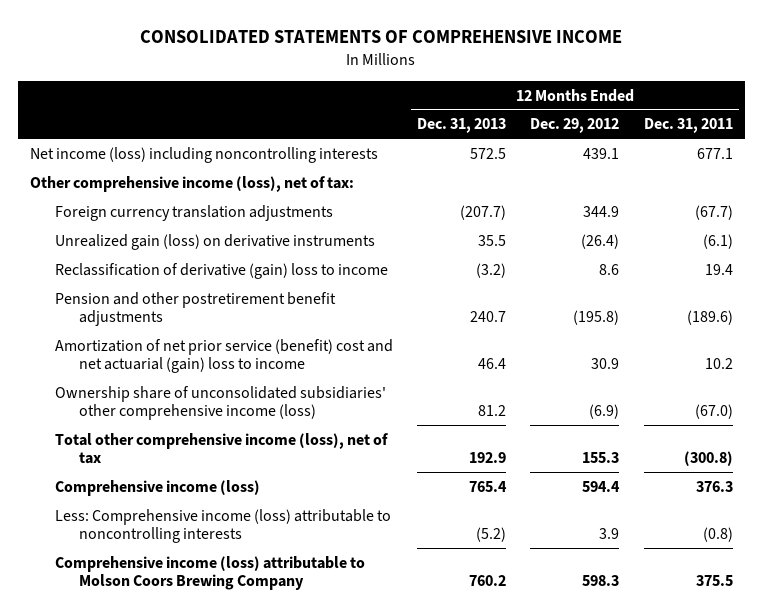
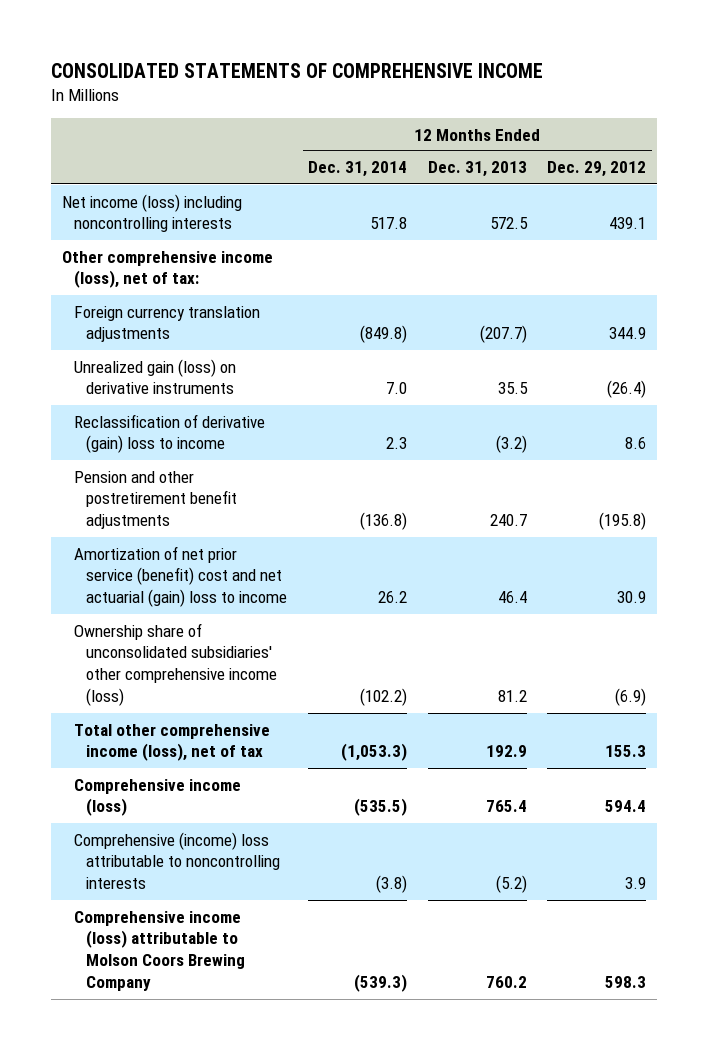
- | 12 Months Ended Dec. 31, 2013 | 12 Months Ended Dec. 29, 2012 | 12 Months Ended Dec. 31, 2011
+ | 12 Months Ended Dec. 31, 2014 | 12 Months Ended Dec. 31, 2013 | 12 Months Ended Dec. 29, 2012
- Less: Comprehensive income (loss) attributable to noncontrolling interests | (5.2) | 3.9 | (0.8)
+ Comprehensive (income) loss attributable to noncontrolling interests | (3.8) | (5.2) | 3.9

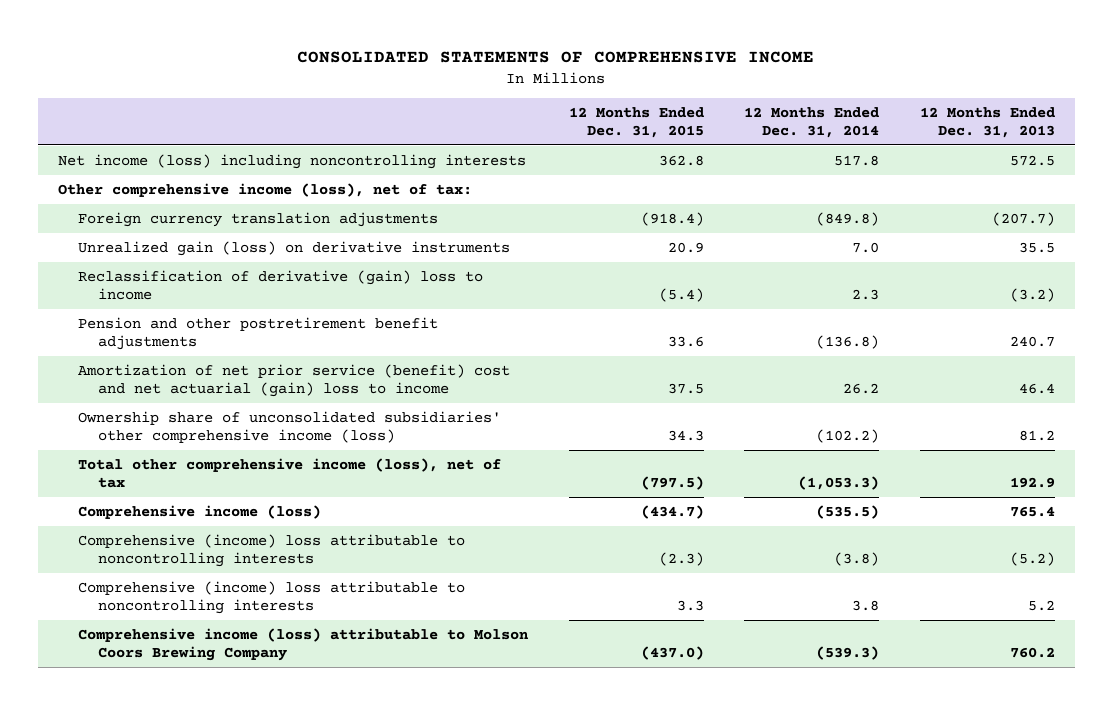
- | 12 Months Ended Dec. 31, 2014 | 12 Months Ended Dec. 31, 2013 | 12 Months Ended Dec. 29, 2012
+ | 12 Months Ended Dec. 31, 2015 | 12 Months Ended Dec. 31, 2014 | 12 Months Ended Dec. 31, 2013
+ Comprehensive (income) loss attributable to noncontrolling interests | 3.3 | 3.8 | 5.2

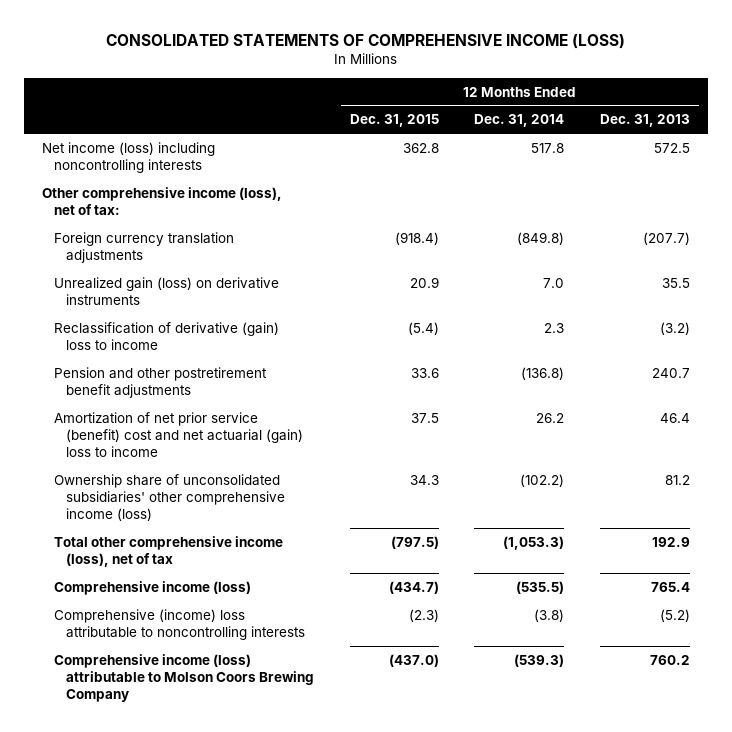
- CONSOLIDATED STATEMENTS OF COMPREHENSIVE INCOME
+ CONSOLIDATED STATEMENTS OF COMPREHENSIVE INCOME (LOSS)
- Comprehensive (income) loss attributable to noncontrolling interests | 3.3 | 3.8 | 5.2

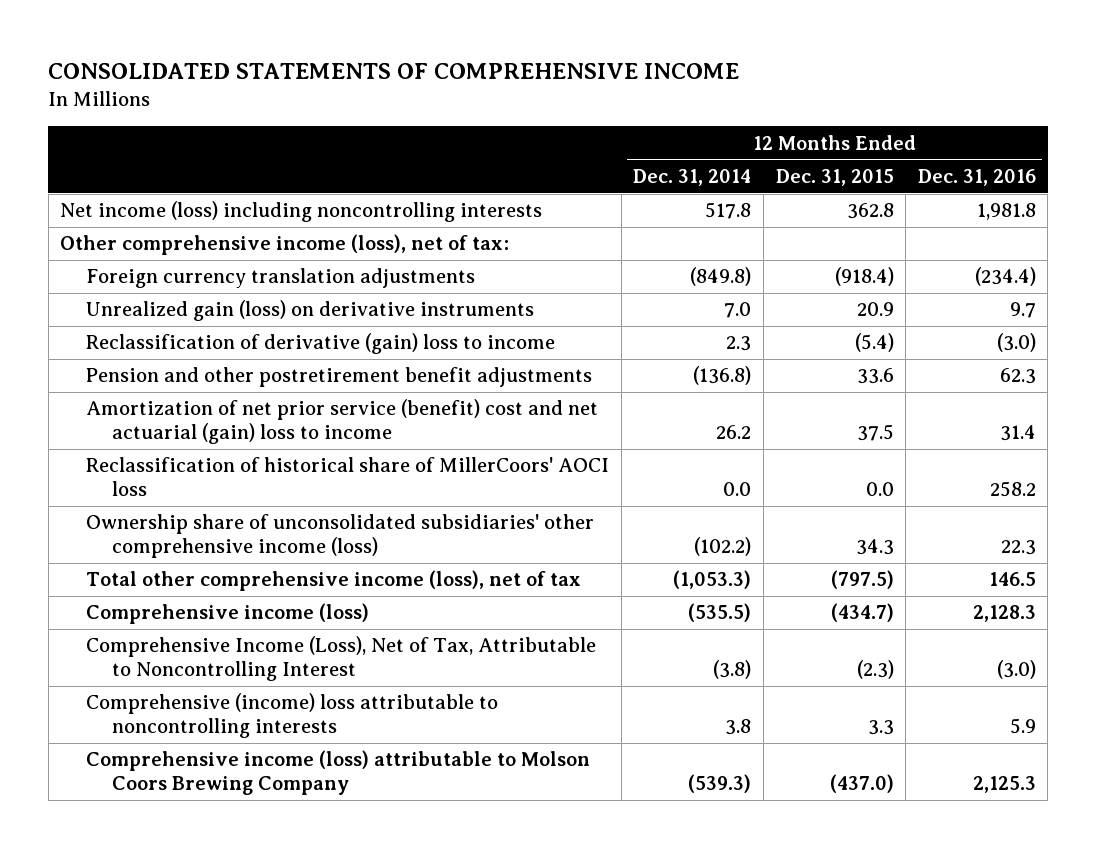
- CONSOLIDATED STATEMENTS OF COMPREHENSIVE INCOME (LOSS)
+ CONSOLIDATED STATEMENTS OF COMPREHENSIVE INCOME
- | 12 Months Ended Dec. 31, 2015 | 12 Months Ended Dec. 31, 2014 | 12 Months Ended Dec. 31, 2013
+ | 12 Months Ended Dec. 31, 2014 | 12 Months Ended Dec. 31, 2015 | 12 Months Ended Dec. 31, 2016
+ Reclassification of historical share of MillerCoors' AOCI loss | 0.0 | 0.0 | 258.2
- Comprehensive (income) loss attributable to noncontrolling interests | (2.3) | (3.8) | (5.2)
+ Comprehensive Income (Loss), Net of Tax, Attributable to Noncontrolling Interest | (3.8) | (2.3) | (3.0)
+ Comprehensive (income) loss attributable to noncontrolling interests | 3.8 | 3.3 | 5.9

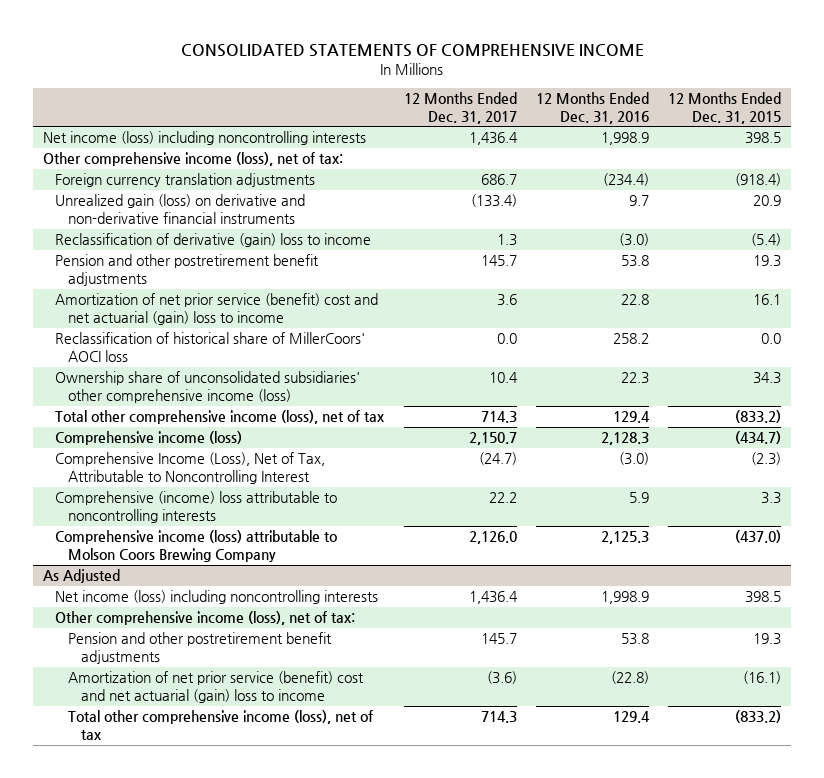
- | 12 Months Ended Dec. 31, 2014 | 12 Months Ended Dec. 31, 2015 | 12 Months Ended Dec. 31, 2016
+ | 12 Months Ended Dec. 31, 2017 | 12 Months Ended Dec. 31, 2016 | 12 Months Ended Dec. 31, 2015
- Net income (loss) including noncontrolling interests | 517.8 | 362.8 | 1,981.8
+ Net income (loss) including noncontrolling interests | 1,436.4 | 1,998.9 | 398.5
- Unrealized gain (loss) on derivative instruments | 7.0 | 20.9 | 9.7
+ Unrealized gain (loss) on derivative and non-derivative financial instruments | (133.4) | 9.7 | 20.9
- Pension and other postretirement benefit adjustments | (136.8) | 33.6 | 62.3
- Amortization of net prior service (benefit) cost and net actuarial (gain) loss to income | 26.2 | 37.5 | 31.4
+ Pension and other postretirement benefit adjustments | 145.7 | 53.8 | 19.3
+ Amortization of net prior service (benefit) cost and net actuarial (gain) loss to income | 3.6 | 22.8 | 16.1
- Total other comprehensive income (loss), net of tax | (1,053.3) | (797.5) | 146.5
+ Total other comprehensive income (loss), net of tax | 714.3 | 129.4 | (833.2)
+ As Adjusted
+ Net income (loss) including noncontrolling interests | 1,436.4 | 1,998.9 | 398.5
+ Other comprehensive income (loss), net of tax:
+ Pension and other postretirement benefit adjustments | 145.7 | 53.8 | 19.3
+ Amortization of net prior service (benefit) cost and net actuarial (gain) loss to income | (3.6) | (22.8) | (16.1)
+ Total other comprehensive income (loss), net of tax | 714.3 | 129.4 | (833.2)

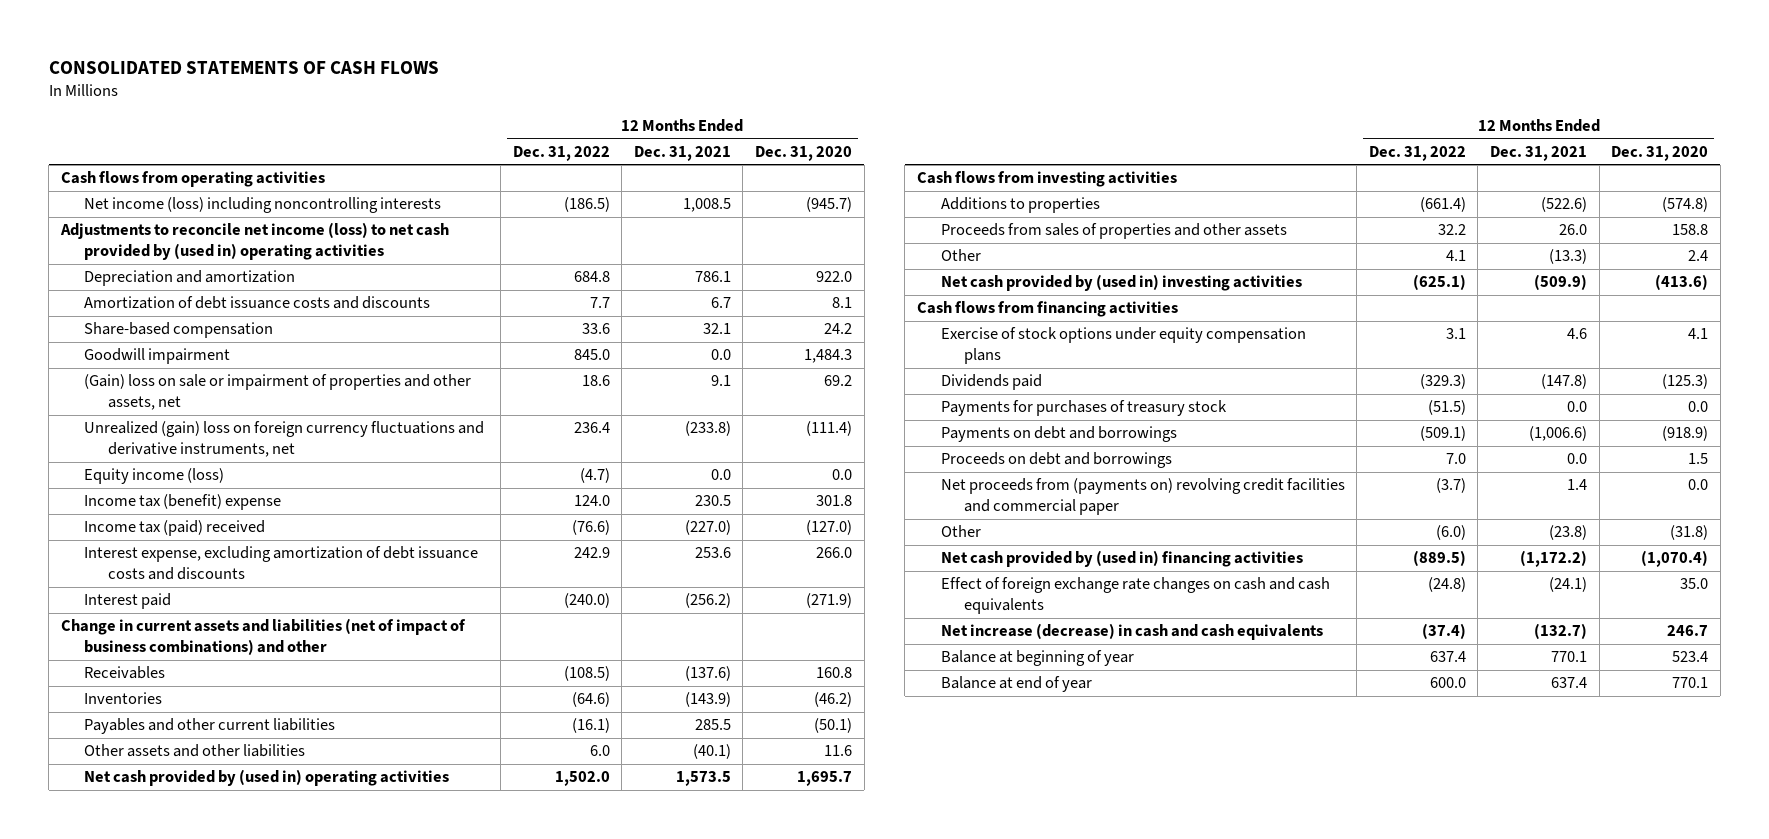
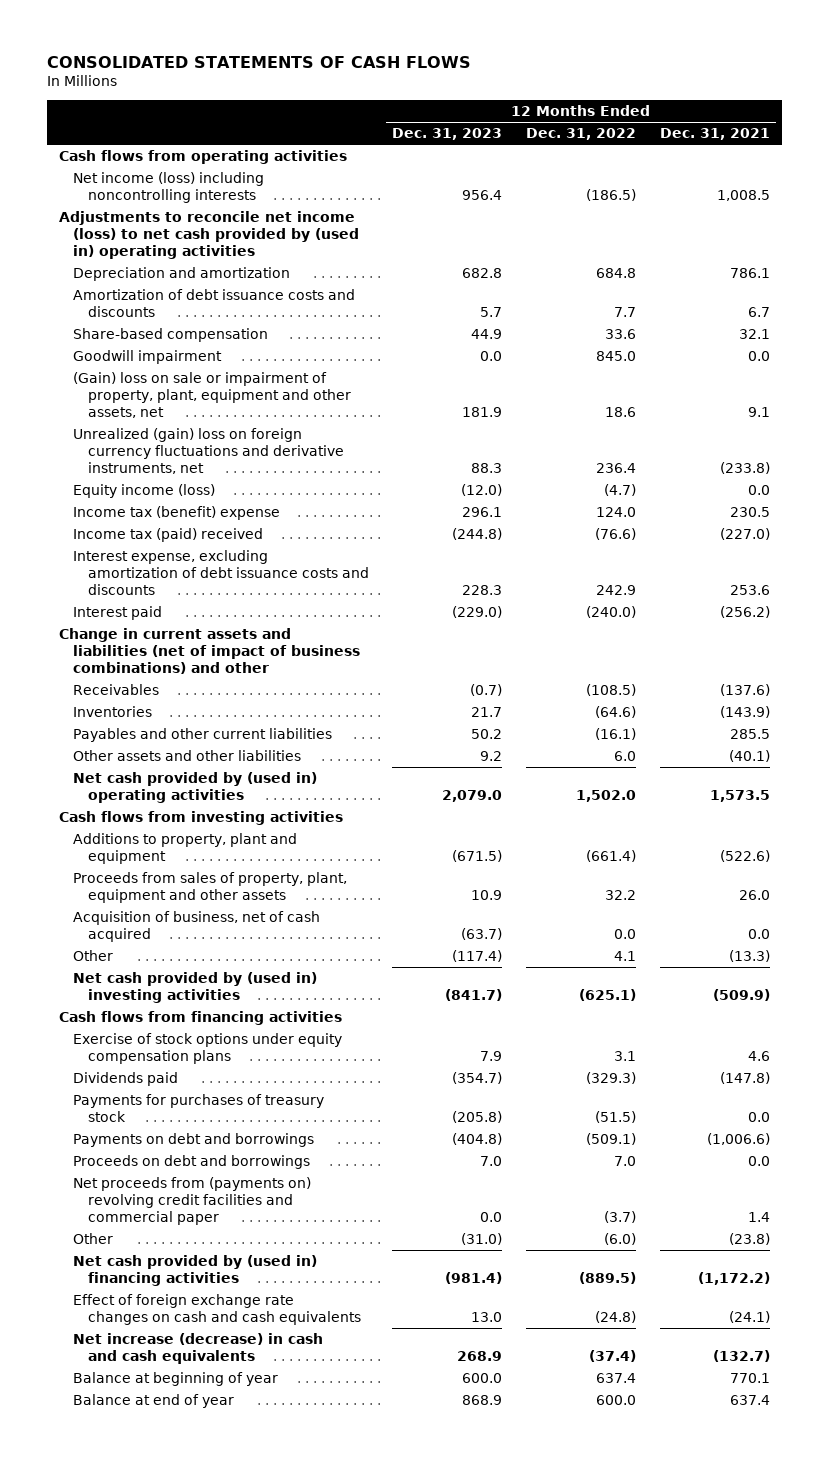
- | 12 Months Ended Dec. 31, 2022 | 12 Months Ended Dec. 31, 2021 | 12 Months Ended Dec. 31, 2020
+ | 12 Months Ended Dec. 31, 2023 | 12 Months Ended Dec. 31, 2022 | 12 Months Ended Dec. 31, 2021
- (Gain) loss on sale or impairment of properties and other assets, net | 18.6 | 9.1 | 69.2
+ (Gain) loss on sale or impairment of property, plant, equipment and other assets, net | 181.9 | 18.6 | 9.1
- Additions to properties | (661.4) | (522.6) | (574.8)
- Proceeds from sales of properties and other assets | 32.2 | 26.0 | 158.8
+ Additions to property, plant and equipment | (671.5) | (661.4) | (522.6)
+ Proceeds from sales of property, plant, equipment and other assets | 10.9 | 32.2 | 26.0
+ Acquisition of business, net of cash acquired | (63.7) | 0.0 | 0.0

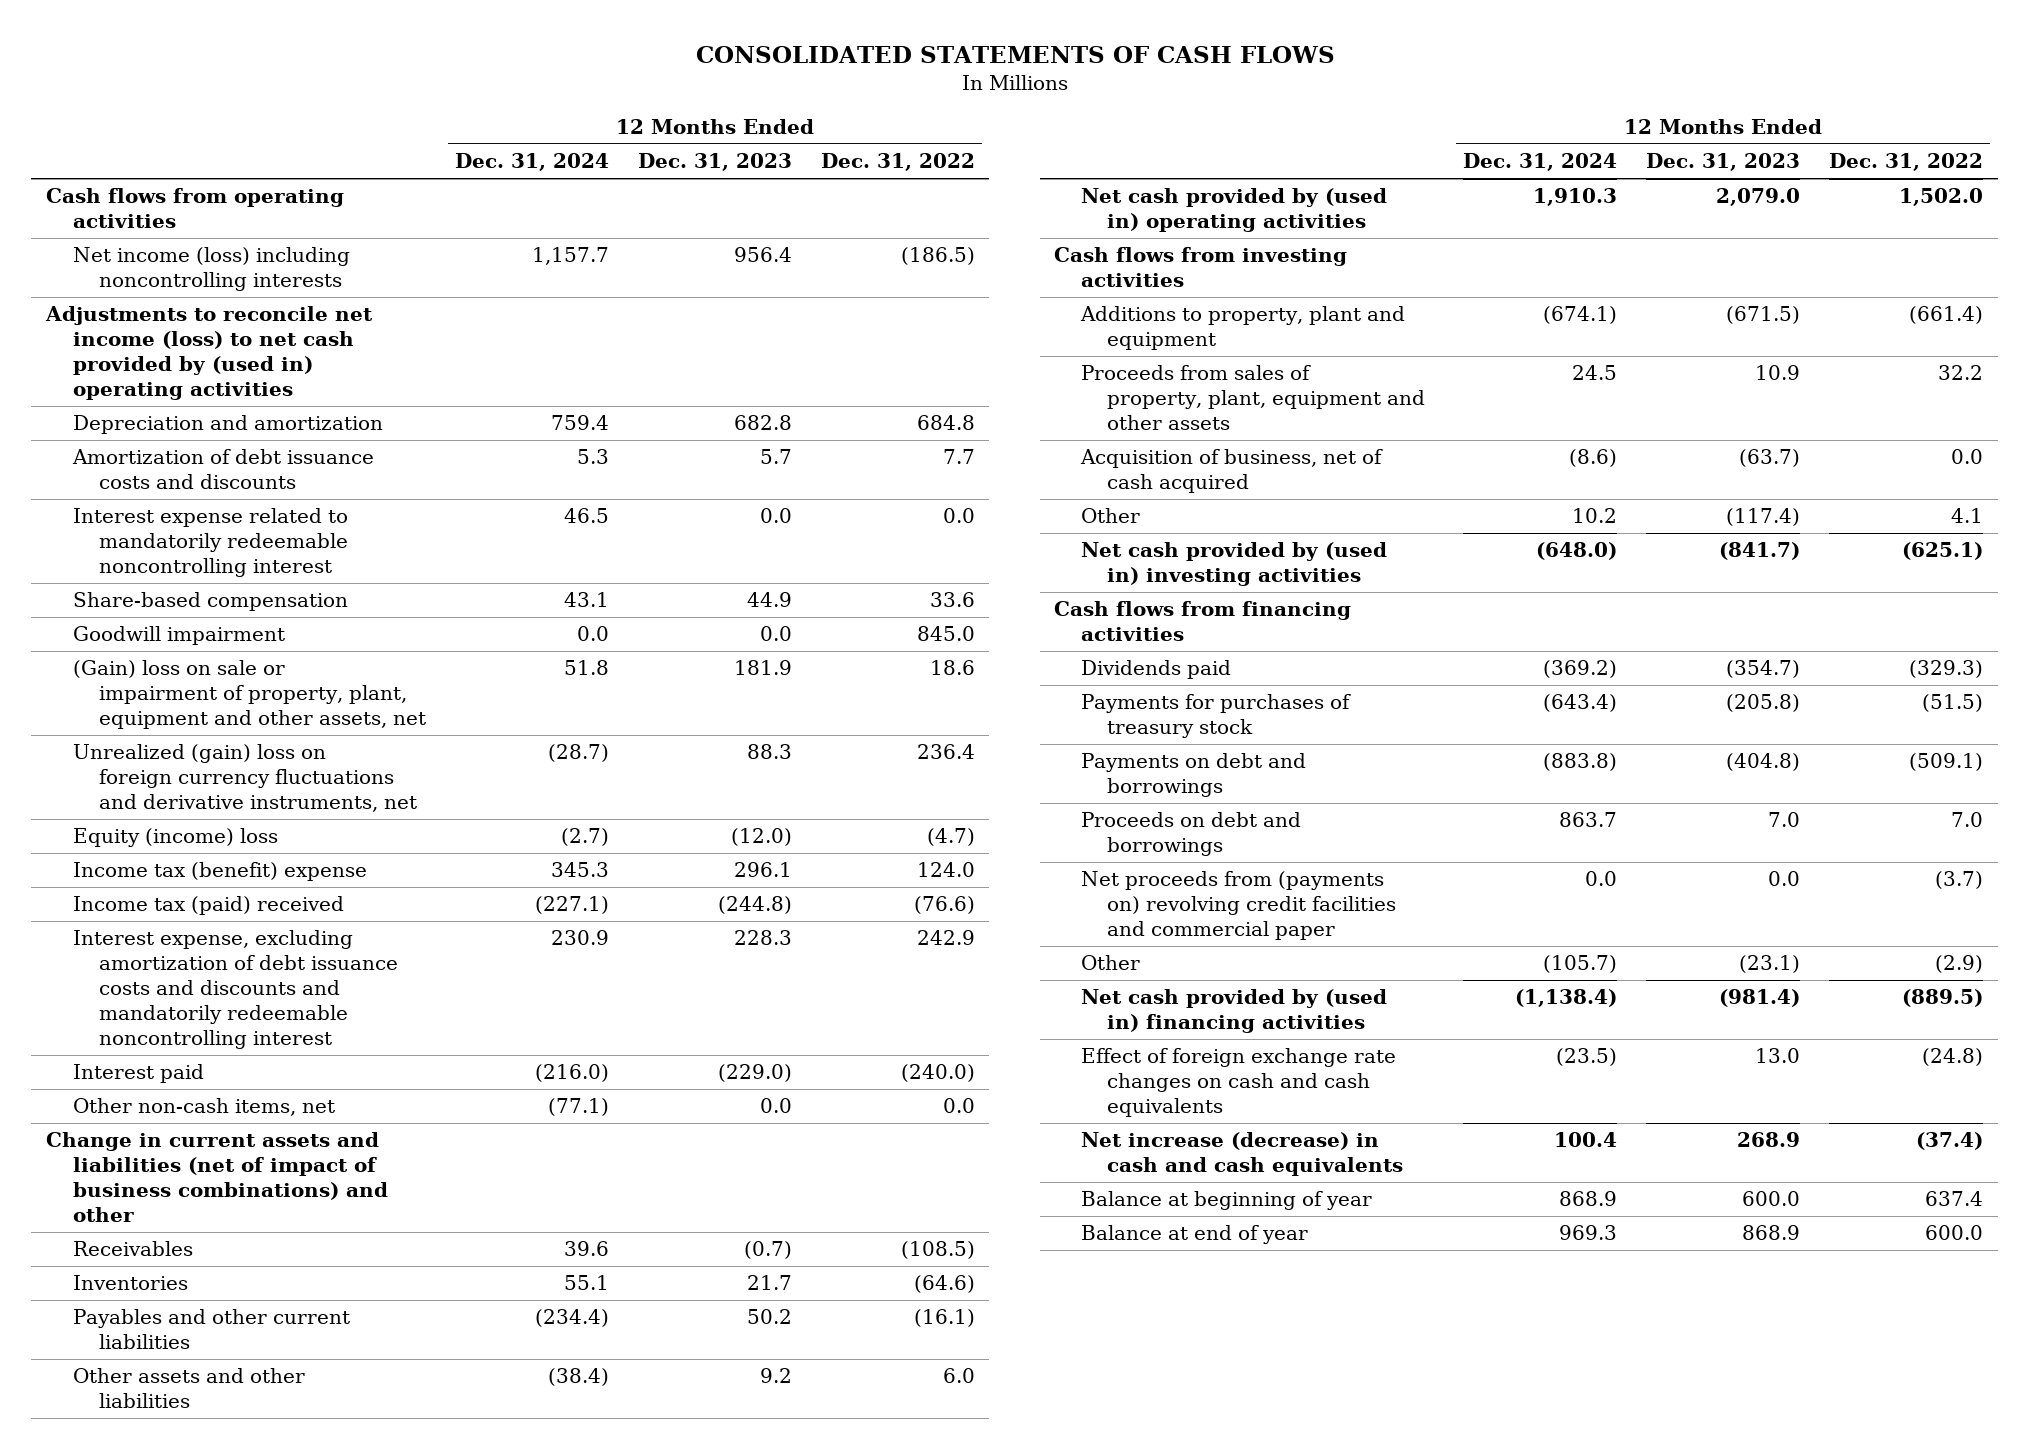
- | 12 Months Ended Dec. 31, 2023 | 12 Months Ended Dec. 31, 2022 | 12 Months Ended Dec. 31, 2021
+ | 12 Months Ended Dec. 31, 2024 | 12 Months Ended Dec. 31, 2023 | 12 Months Ended Dec. 31, 2022
+ Interest expense related to mandatorily redeemable noncontrolling interest | 46.5 | 0.0 | 0.0
- Equity income (loss) | (12.0) | (4.7) | 0.0
+ Equity (income) loss | (2.7) | (12.0) | (4.7)
- Interest expense, excluding amortization of debt issuance costs and discounts | 228.3 | 242.9 | 253.6
+ Interest expense, excluding amortization of debt issuance costs and discounts and mandatorily redeemable noncontrolling interest | 230.9 | 228.3 | 242.9
+ Other non-cash items, net | (77.1) | 0.0 | 0.0
- Exercise of stock options under equity compensation plans | 7.9 | 3.1 | 4.6
- Other | (31.0) | (6.0) | (23.8)
+ Other | (105.7) | (23.1) | (2.9)

